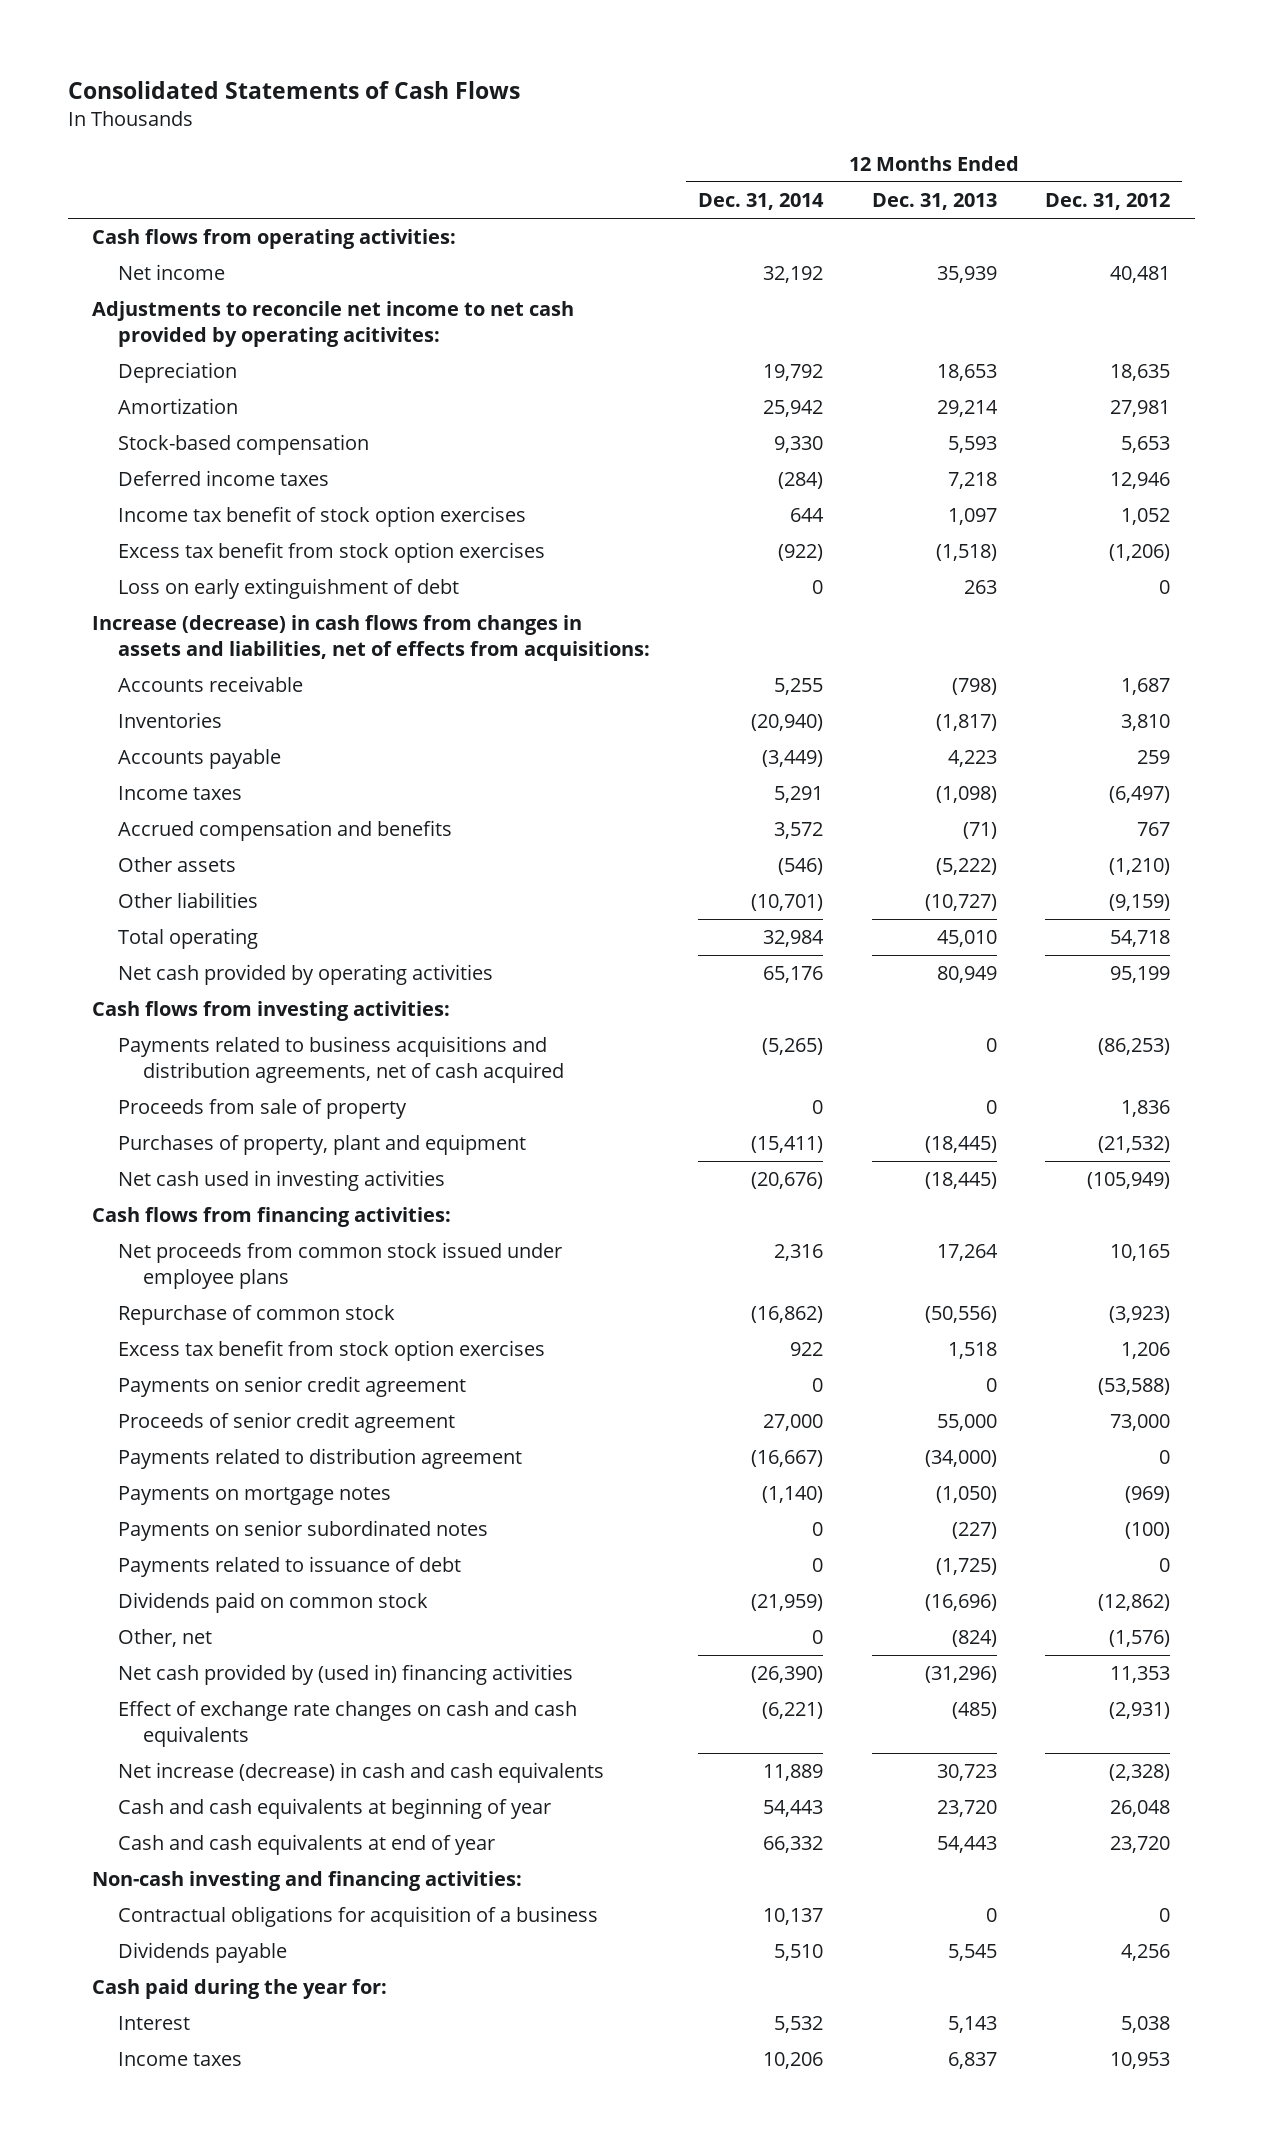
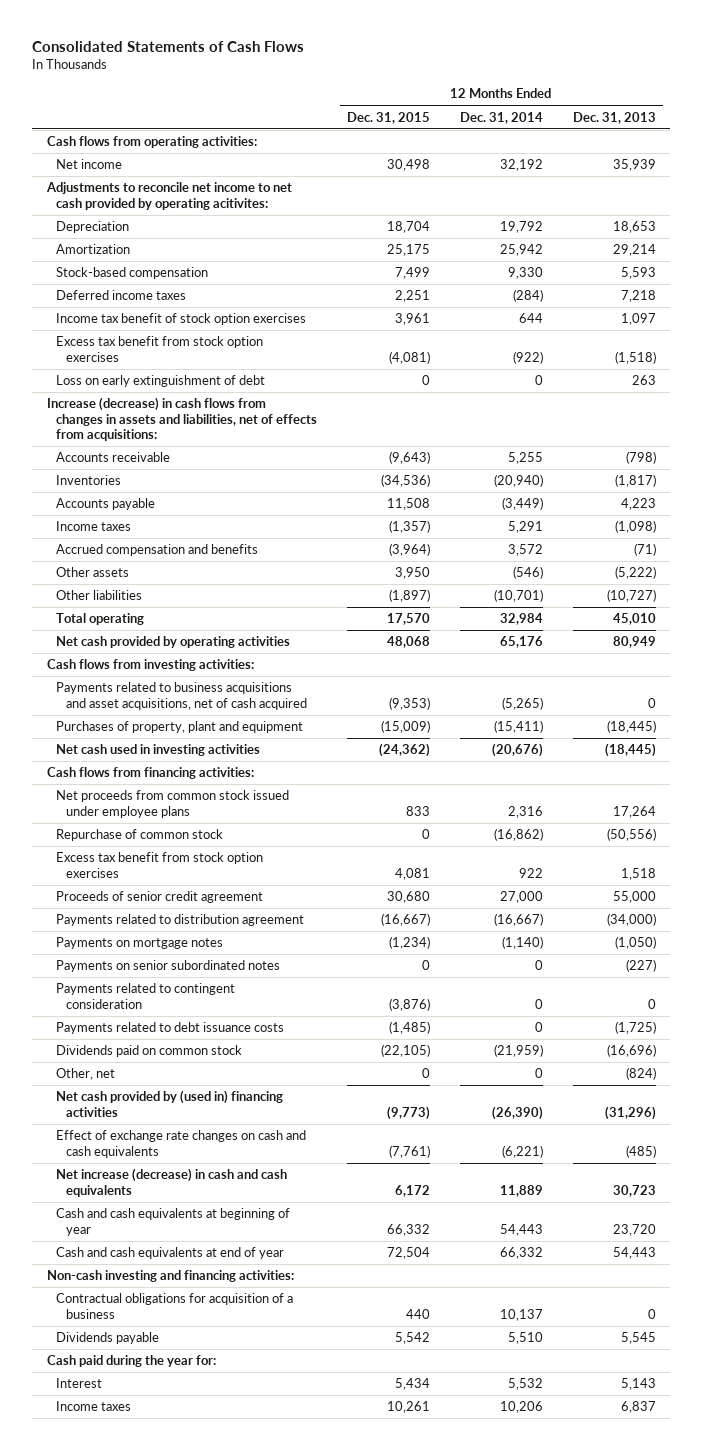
- | 12 Months Ended Dec. 31, 2014 | 12 Months Ended Dec. 31, 2013 | 12 Months Ended Dec. 31, 2012
+ | 12 Months Ended Dec. 31, 2015 | 12 Months Ended Dec. 31, 2014 | 12 Months Ended Dec. 31, 2013
- Payments related to business acquisitions and distribution agreements, net of cash acquired | (5,265) | 0 | (86,253)
- Proceeds from sale of property | 0 | 0 | 1,836
+ Payments related to business acquisitions and asset acquisitions, net of cash acquired | (9,353) | (5,265) | 0
- Payments on senior credit agreement | 0 | 0 | (53,588)
- Payments related to issuance of debt | 0 | (1,725) | 0
+ Payments related to contingent consideration | (3,876) | 0 | 0
+ Payments related to debt issuance costs | (1,485) | 0 | (1,725)

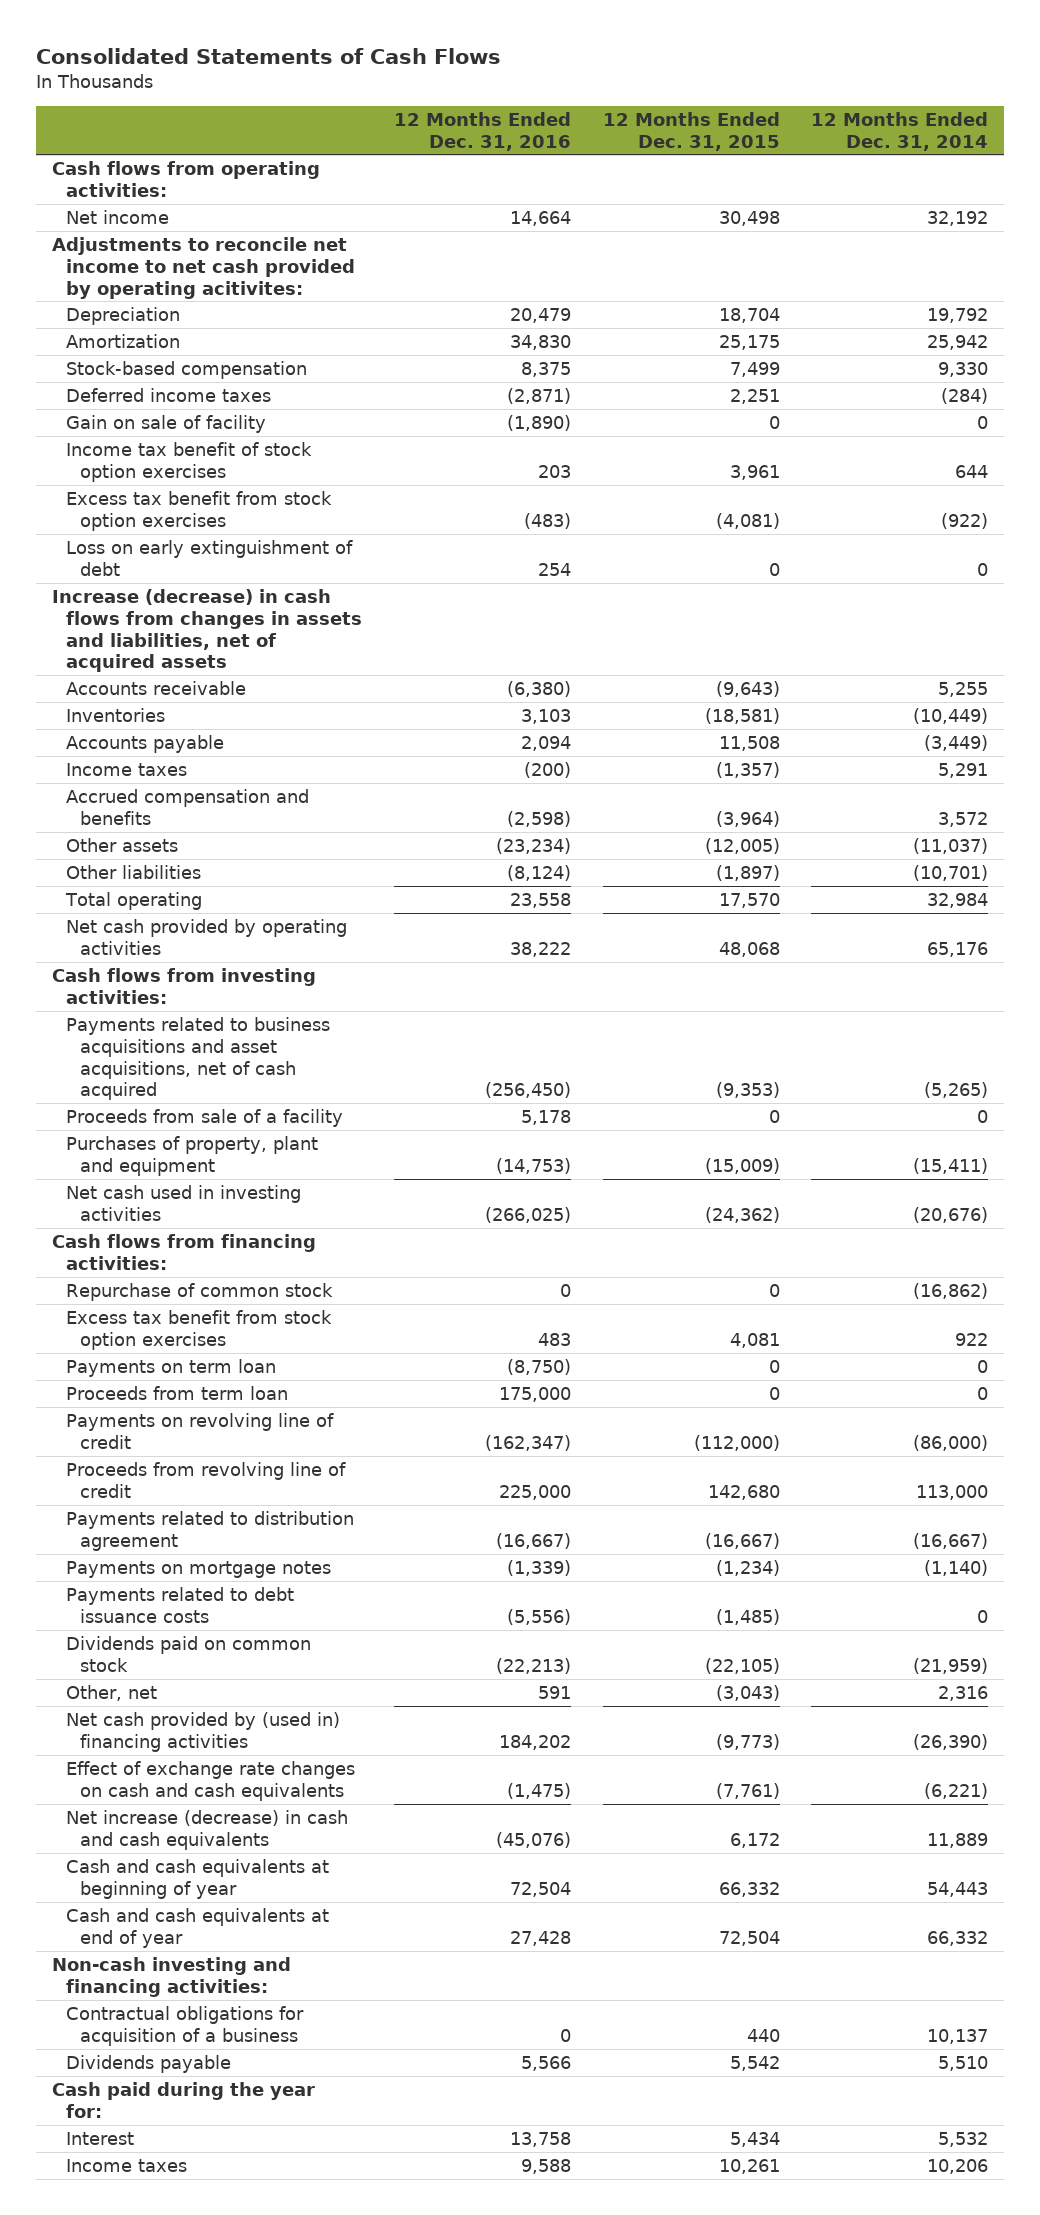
- | 12 Months Ended Dec. 31, 2015 | 12 Months Ended Dec. 31, 2014 | 12 Months Ended Dec. 31, 2013
+ | 12 Months Ended Dec. 31, 2016 | 12 Months Ended Dec. 31, 2015 | 12 Months Ended Dec. 31, 2014
+ Gain on sale of facility | (1,890) | 0 | 0
- Increase (decrease) in cash flows from changes in assets and liabilities, net of effects from acquisitions:
+ Increase (decrease) in cash flows from changes in assets and liabilities, net of acquired assets
- Inventories | (34,536) | (20,940) | (1,817)
+ Inventories | 3,103 | (18,581) | (10,449)
- Other assets | 3,950 | (546) | (5,222)
+ Other assets | (23,234) | (12,005) | (11,037)
+ Proceeds from sale of a facility | 5,178 | 0 | 0
- Net proceeds from common stock issued under employee plans | 833 | 2,316 | 17,264
- Proceeds of senior credit agreement | 30,680 | 27,000 | 55,000
+ Payments on term loan | (8,750) | 0 | 0
+ Proceeds from term loan | 175,000 | 0 | 0
+ Payments on revolving line of credit | (162,347) | (112,000) | (86,000)
+ Proceeds from revolving line of credit | 225,000 | 142,680 | 113,000
- Payments on senior subordinated notes | 0 | 0 | (227)
- Payments related to contingent consideration | (3,876) | 0 | 0
- Other, net | 0 | 0 | (824)
+ Other, net | 591 | (3,043) | 2,316

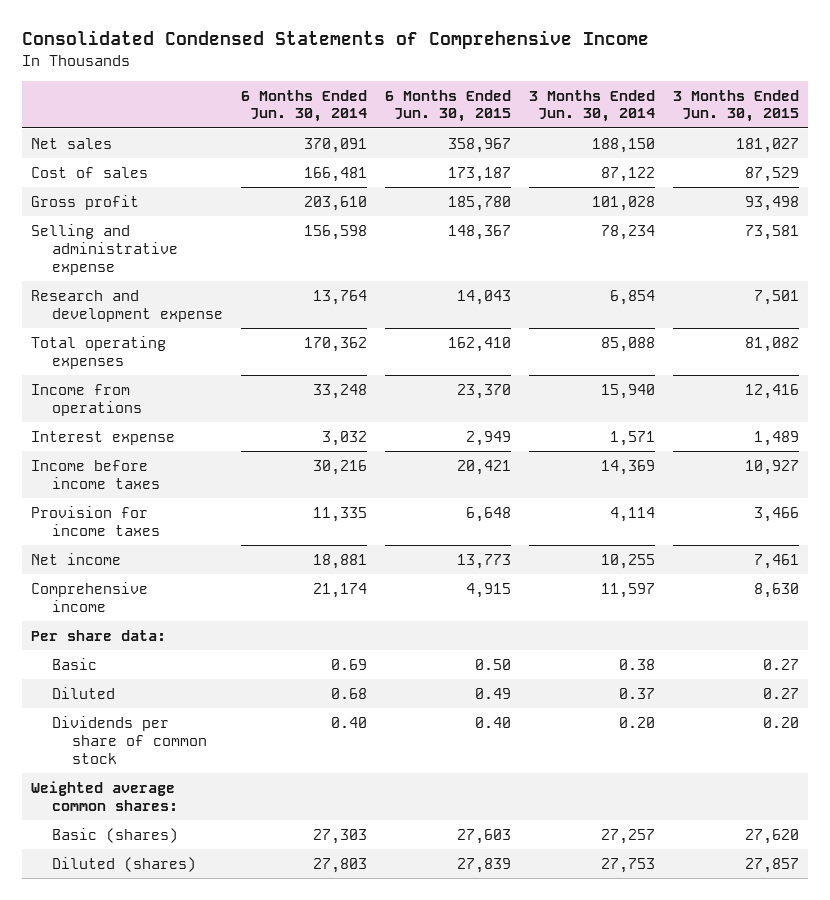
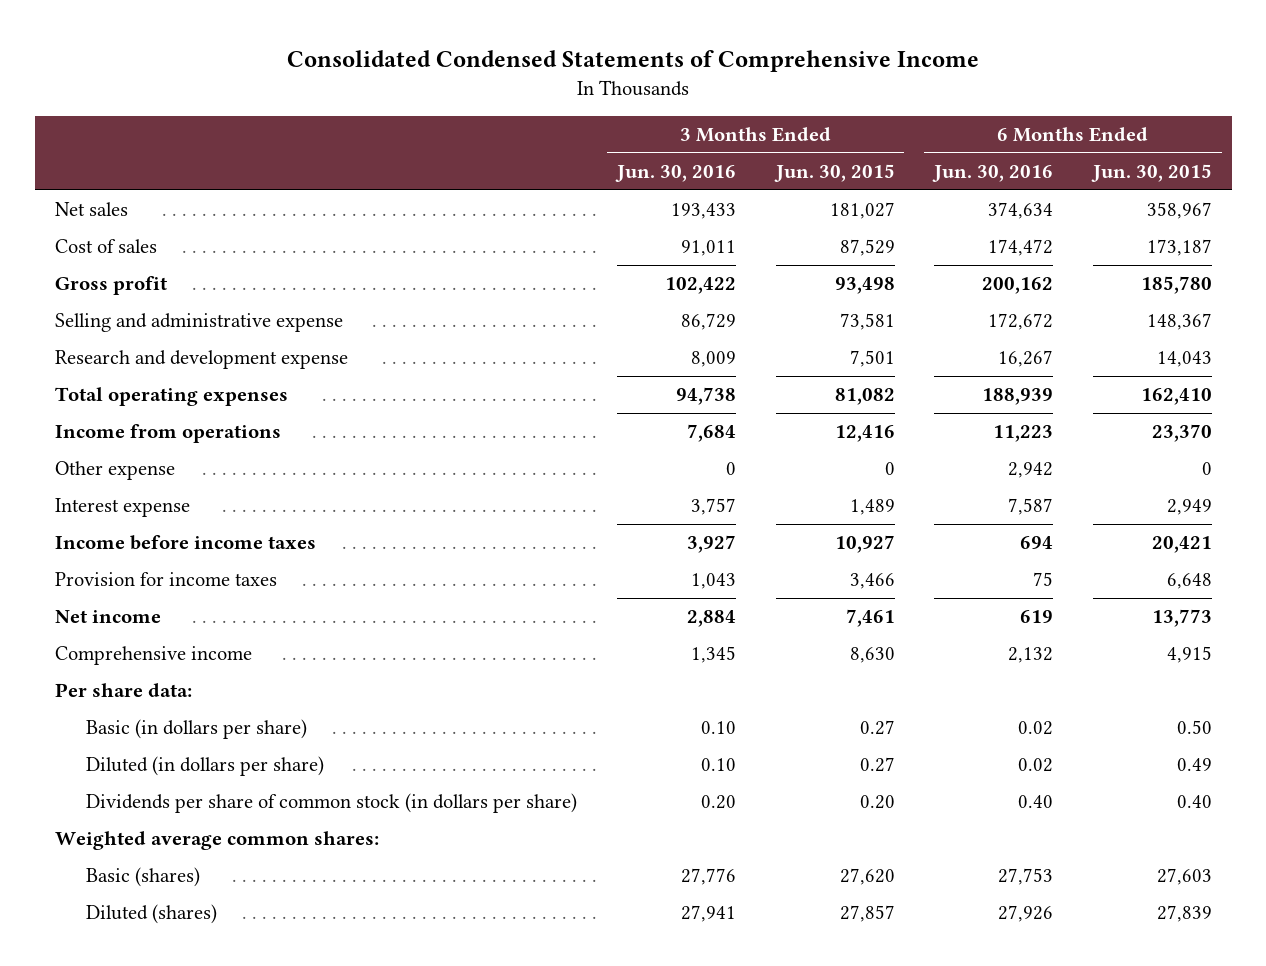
- | 6 Months Ended Jun. 30, 2014 | 6 Months Ended Jun. 30, 2015 | 3 Months Ended Jun. 30, 2014 | 3 Months Ended Jun. 30, 2015
+ | 3 Months Ended Jun. 30, 2016 | 3 Months Ended Jun. 30, 2015 | 6 Months Ended Jun. 30, 2016 | 6 Months Ended Jun. 30, 2015
+ Other expense | 0 | 0 | 2,942 | 0
- Basic | 0.69 | 0.50 | 0.38 | 0.27
- Diluted | 0.68 | 0.49 | 0.37 | 0.27
- Dividends per share of common stock | 0.40 | 0.40 | 0.20 | 0.20
+ Basic (in dollars per share) | 0.10 | 0.27 | 0.02 | 0.50
+ Diluted (in dollars per share) | 0.10 | 0.27 | 0.02 | 0.49
+ Dividends per share of common stock (in dollars per share) | 0.20 | 0.20 | 0.40 | 0.40

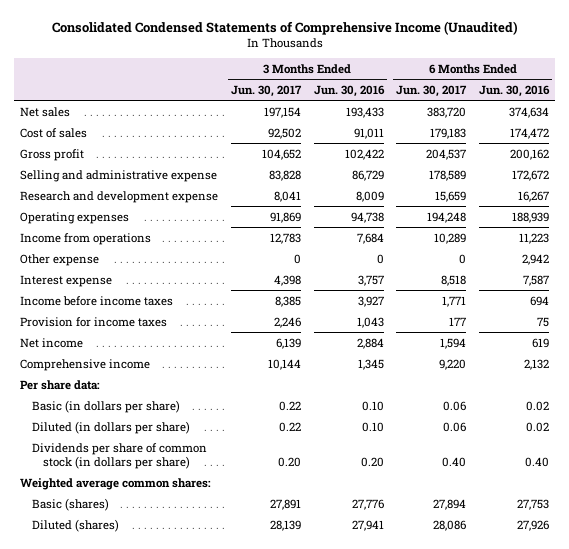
- Consolidated Condensed Statements of Comprehensive Income
+ Consolidated Condensed Statements of Comprehensive Income (Unaudited)
- | 3 Months Ended Jun. 30, 2016 | 3 Months Ended Jun. 30, 2015 | 6 Months Ended Jun. 30, 2016 | 6 Months Ended Jun. 30, 2015
+ | 3 Months Ended Jun. 30, 2017 | 3 Months Ended Jun. 30, 2016 | 6 Months Ended Jun. 30, 2017 | 6 Months Ended Jun. 30, 2016
- Total operating expenses | 94,738 | 81,082 | 188,939 | 162,410
+ Operating expenses | 91,869 | 94,738 | 194,248 | 188,939

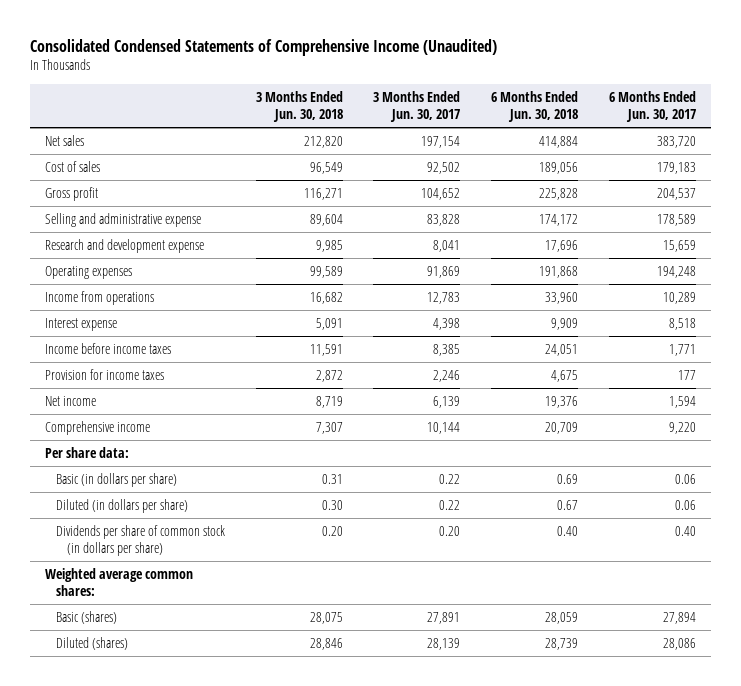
- | 3 Months Ended Jun. 30, 2017 | 3 Months Ended Jun. 30, 2016 | 6 Months Ended Jun. 30, 2017 | 6 Months Ended Jun. 30, 2016
+ | 3 Months Ended Jun. 30, 2018 | 3 Months Ended Jun. 30, 2017 | 6 Months Ended Jun. 30, 2018 | 6 Months Ended Jun. 30, 2017
- Other expense | 0 | 0 | 0 | 2,942

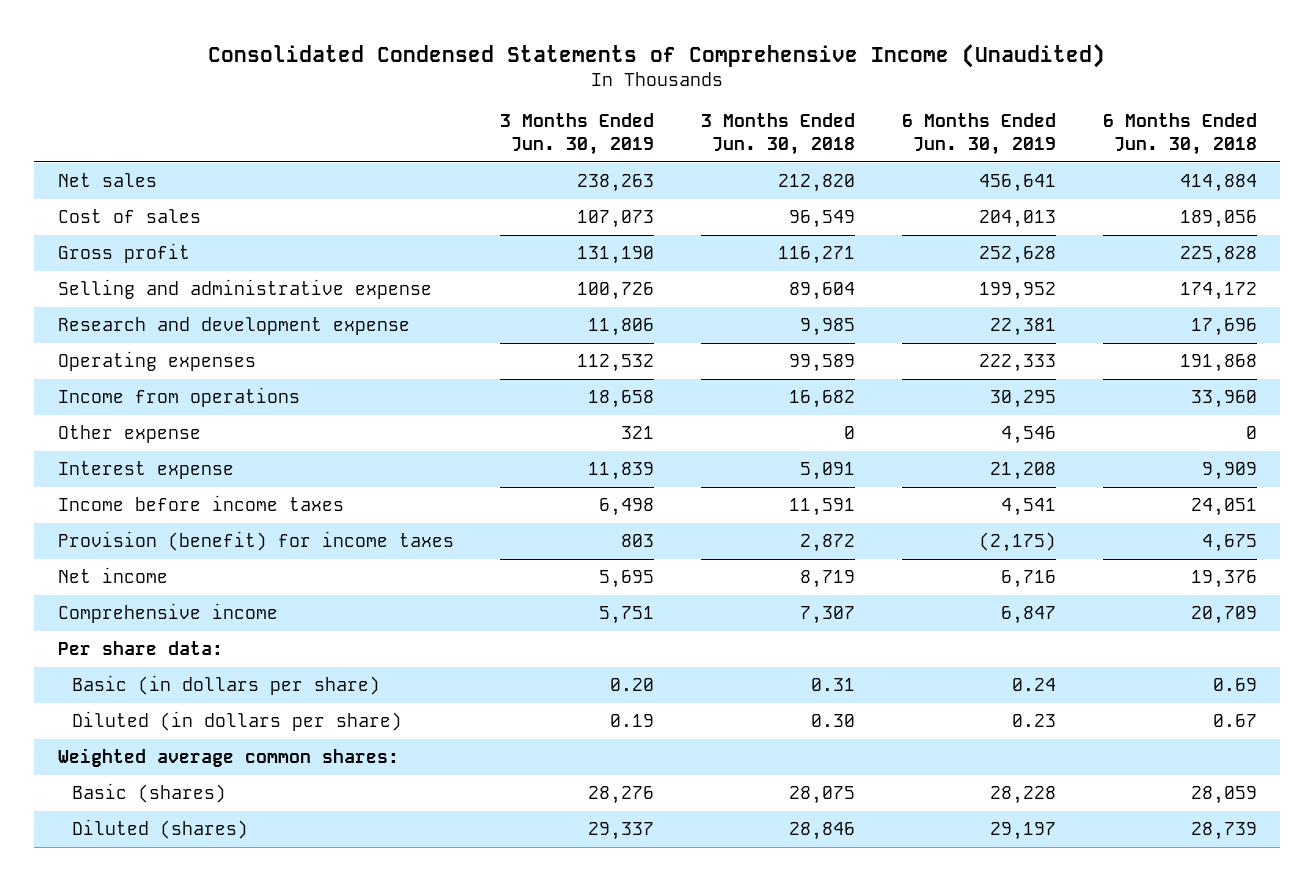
- | 3 Months Ended Jun. 30, 2018 | 3 Months Ended Jun. 30, 2017 | 6 Months Ended Jun. 30, 2018 | 6 Months Ended Jun. 30, 2017
+ | 3 Months Ended Jun. 30, 2019 | 3 Months Ended Jun. 30, 2018 | 6 Months Ended Jun. 30, 2019 | 6 Months Ended Jun. 30, 2018
+ Other expense | 321 | 0 | 4,546 | 0
- Provision for income taxes | 2,872 | 2,246 | 4,675 | 177
+ Provision (benefit) for income taxes | 803 | 2,872 | (2,175) | 4,675
- Dividends per share of common stock (in dollars per share) | 0.20 | 0.20 | 0.40 | 0.40

